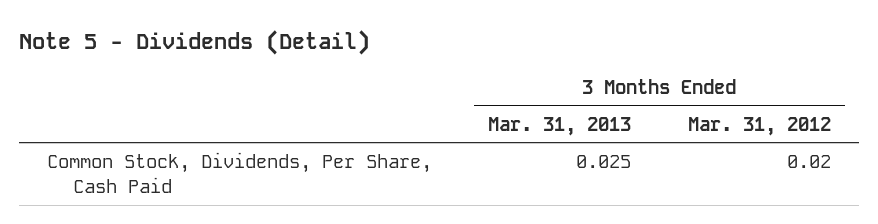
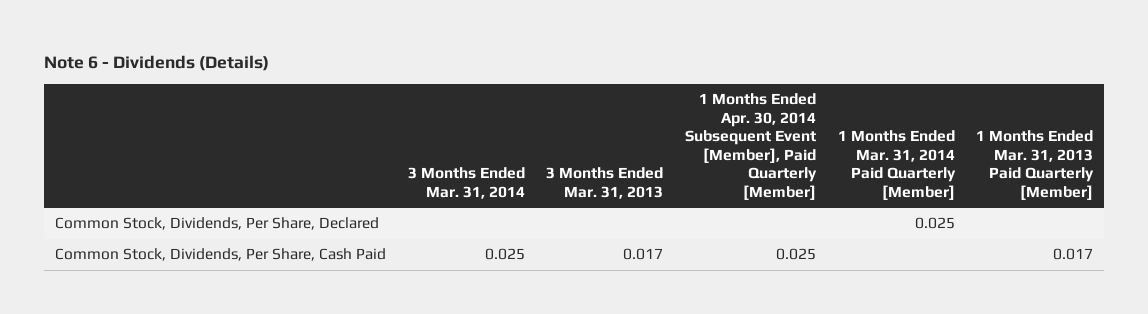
- Note 5 - Dividends (Detail)
+ Note 6 - Dividends (Details)
- | 3 Months Ended Mar. 31, 2013 | 3 Months Ended Mar. 31, 2012
+ | 3 Months Ended Mar. 31, 2014 | 3 Months Ended Mar. 31, 2013 | 1 Months Ended Apr. 30, 2014 Subsequent Event [Member], Paid Quarterly [Member] | 1 Months Ended Mar. 31, 2014 Paid Quarterly [Member] | 1 Months Ended Mar. 31, 2013 Paid Quarterly [Member]
- Common Stock, Dividends, Per Share, Cash Paid | 0.025 | 0.02
+ Common Stock, Dividends, Per Share, Declared | | | | 0.025 |
+ Common Stock, Dividends, Per Share, Cash Paid | 0.025 | 0.017 | 0.025 | | 0.017

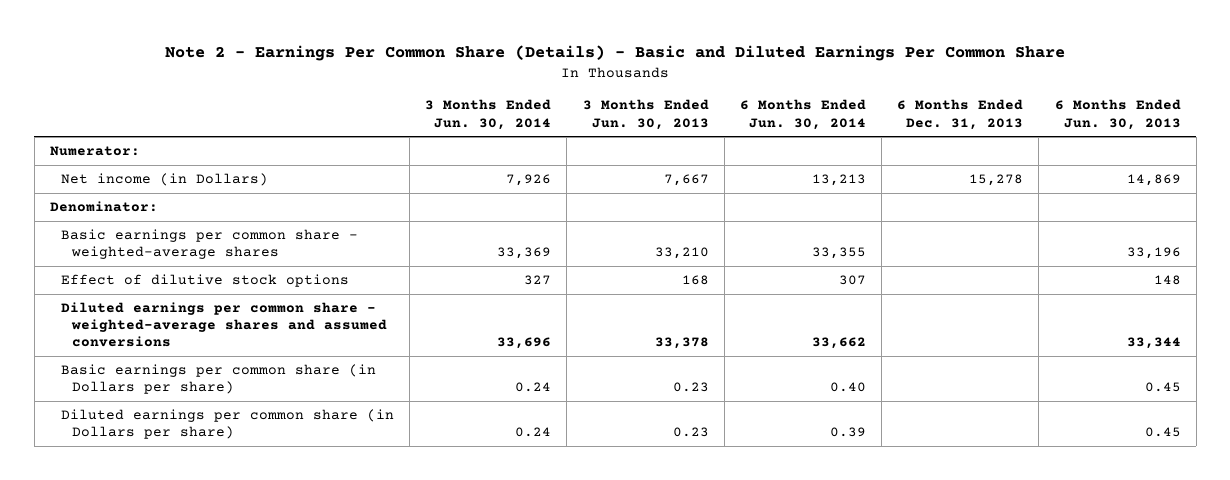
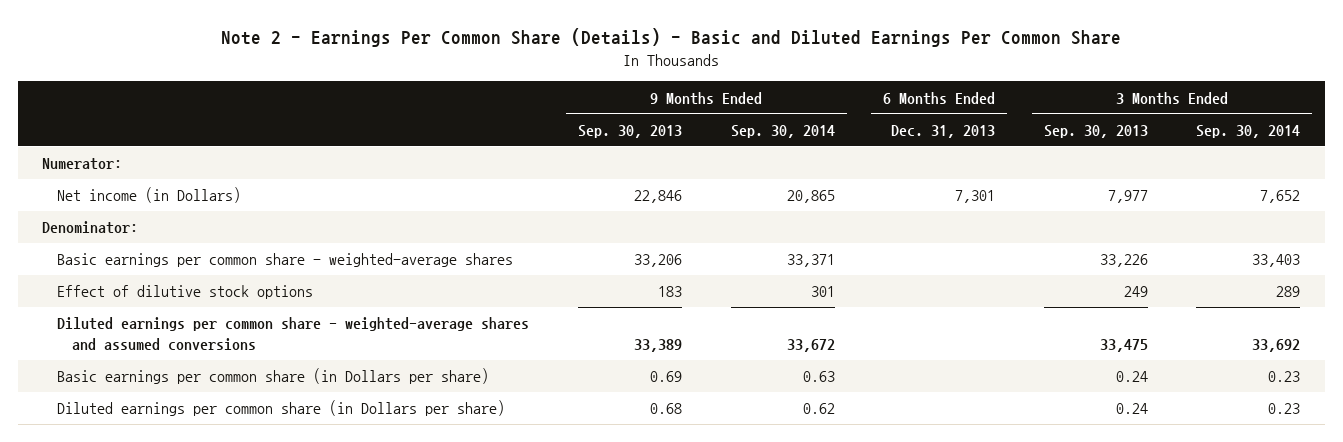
- | 3 Months Ended Jun. 30, 2014 | 3 Months Ended Jun. 30, 2013 | 6 Months Ended Jun. 30, 2014 | 6 Months Ended Dec. 31, 2013 | 6 Months Ended Jun. 30, 2013
+ | 9 Months Ended Sep. 30, 2013 | 9 Months Ended Sep. 30, 2014 | 6 Months Ended Dec. 31, 2013 | 3 Months Ended Sep. 30, 2013 | 3 Months Ended Sep. 30, 2014
- Net income (in Dollars) | 7,926 | 7,667 | 13,213 | 15,278 | 14,869
+ Net income (in Dollars) | 22,846 | 20,865 | 7,301 | 7,977 | 7,652

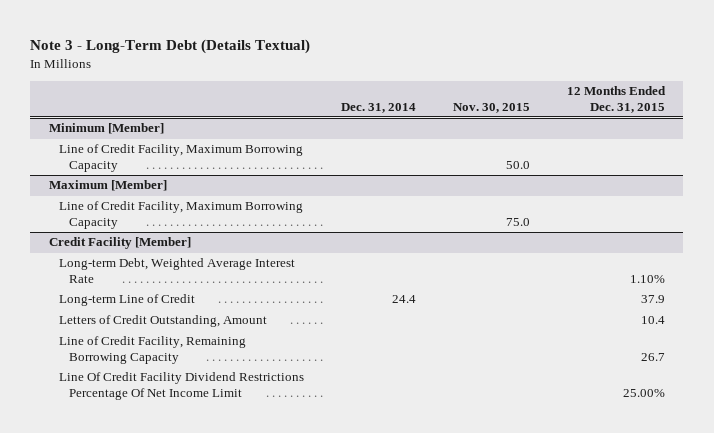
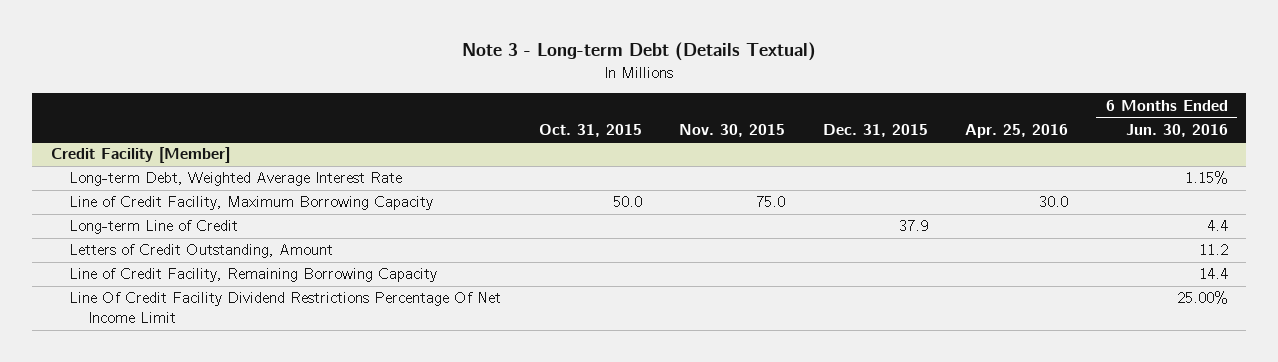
- Note 3 - Long-Term Debt (Details Textual)
+ Note 3 - Long-term Debt (Details Textual)
- | Dec. 31, 2014 | Nov. 30, 2015 | 12 Months Ended Dec. 31, 2015
+ | Oct. 31, 2015 | Nov. 30, 2015 | Dec. 31, 2015 | Apr. 25, 2016 | 6 Months Ended Jun. 30, 2016
- Minimum [Member]
- Line of Credit Facility, Maximum Borrowing Capacity | | 50.0 |
- Maximum [Member]
- Line of Credit Facility, Maximum Borrowing Capacity | | 75.0 |
@ Credit Facility [Member]
+ Line of Credit Facility, Maximum Borrowing Capacity | 50.0 | 75.0 | | 30.0 |

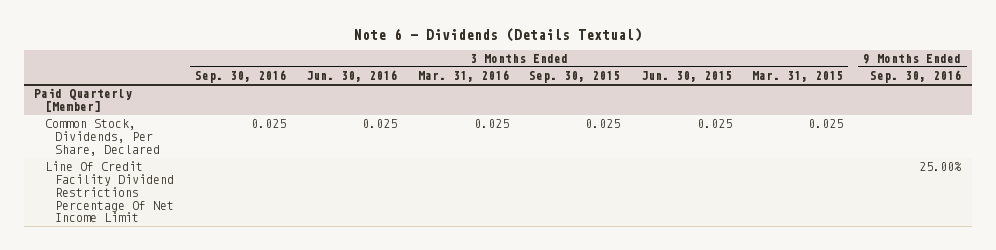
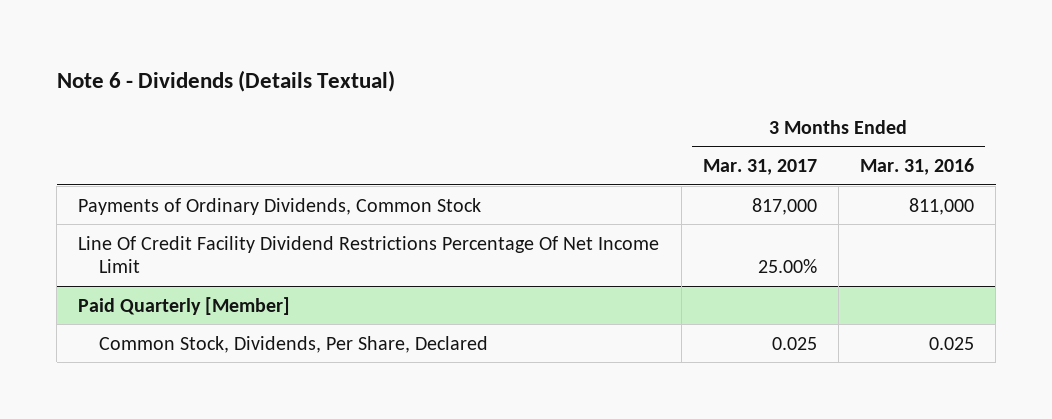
- | 3 Months Ended Sep. 30, 2016 | 3 Months Ended Jun. 30, 2016 | 3 Months Ended Mar. 31, 2016 | 3 Months Ended Sep. 30, 2015 | 3 Months Ended Jun. 30, 2015 | 3 Months Ended Mar. 31, 2015 | 9 Months Ended Sep. 30, 2016
+ | 3 Months Ended Mar. 31, 2017 | 3 Months Ended Mar. 31, 2016
+ Payments of Ordinary Dividends, Common Stock | 817,000 | 811,000
+ Line Of Credit Facility Dividend Restrictions Percentage Of Net Income Limit | 25.00% |
@ Paid Quarterly [Member]
- Line Of Credit Facility Dividend Restrictions Percentage Of Net Income Limit | | | | | | | 25.00%

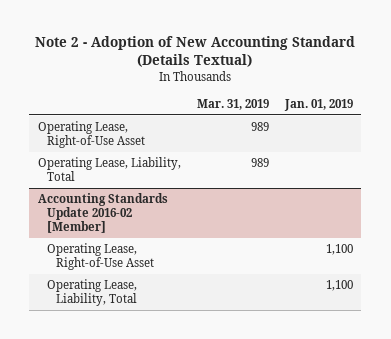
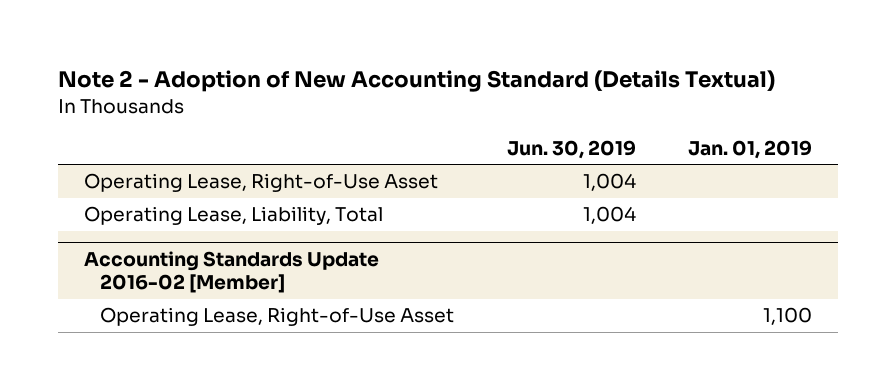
- | Mar. 31, 2019 | Jan. 01, 2019
+ | Jun. 30, 2019 | Jan. 01, 2019
@ Accounting Standards Update 2016-02 [Member]
- Operating Lease, Liability, Total | | 1,100

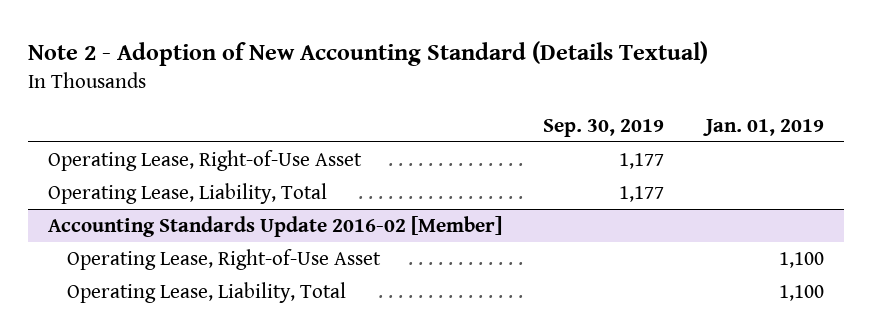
- | Jun. 30, 2019 | Jan. 01, 2019
+ | Sep. 30, 2019 | Jan. 01, 2019
@ Accounting Standards Update 2016-02 [Member]
+ Operating Lease, Liability, Total | | 1,100

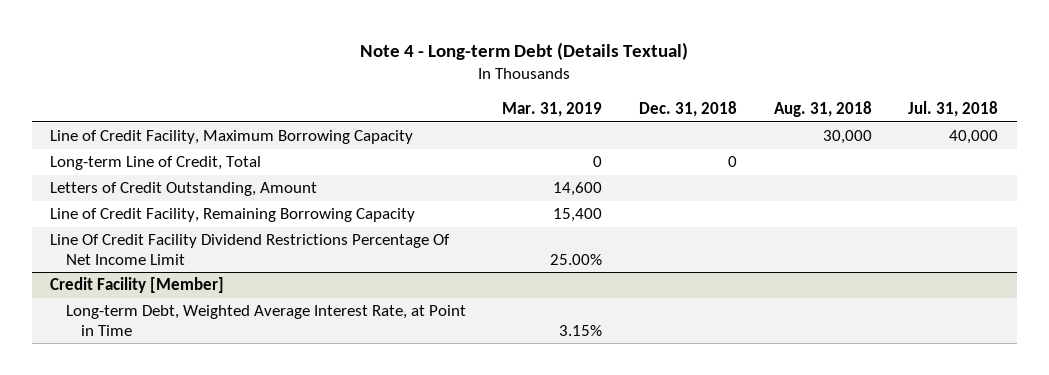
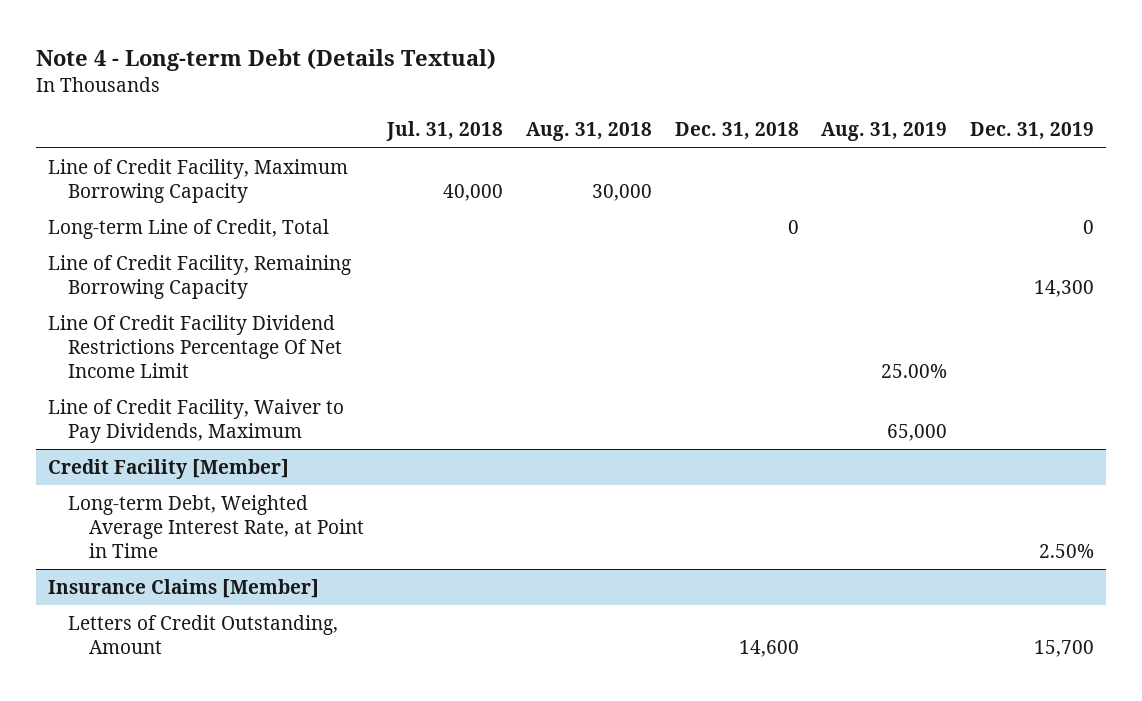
- | Mar. 31, 2019 | Dec. 31, 2018 | Aug. 31, 2018 | Jul. 31, 2018
+ | Jul. 31, 2018 | Aug. 31, 2018 | Dec. 31, 2018 | Aug. 31, 2019 | Dec. 31, 2019
- Letters of Credit Outstanding, Amount | 14,600 | | |
+ Line of Credit Facility, Waiver to Pay Dividends, Maximum | | | | 65,000 |
+ Insurance Claims [Member]
+ Letters of Credit Outstanding, Amount | | | 14,600 | | 15,700

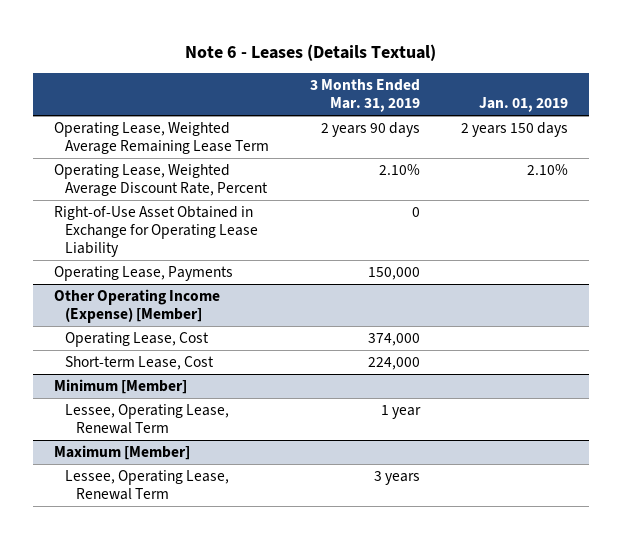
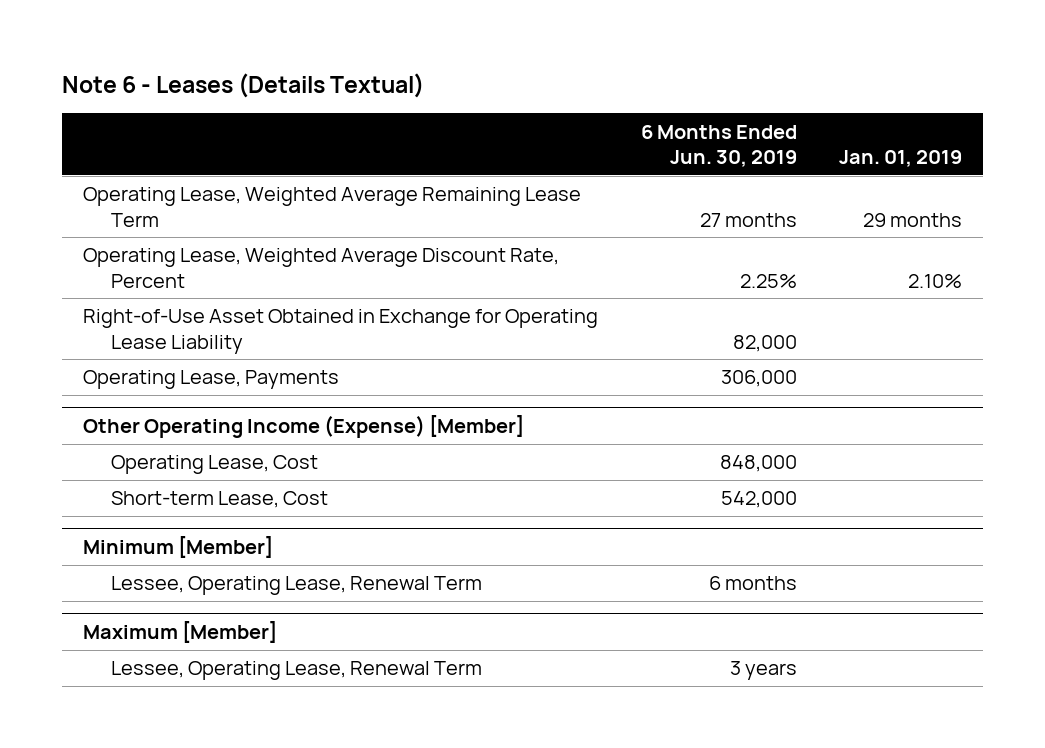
- | 3 Months Ended Mar. 31, 2019 | Jan. 01, 2019
+ | 6 Months Ended Jun. 30, 2019 | Jan. 01, 2019
- Operating Lease, Weighted Average Remaining Lease Term | 2 years 90 days | 2 years 150 days
+ Operating Lease, Weighted Average Remaining Lease Term | 27 months | 29 months

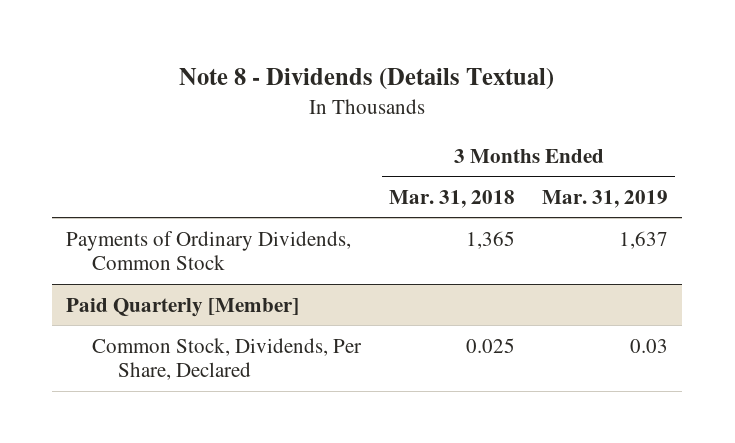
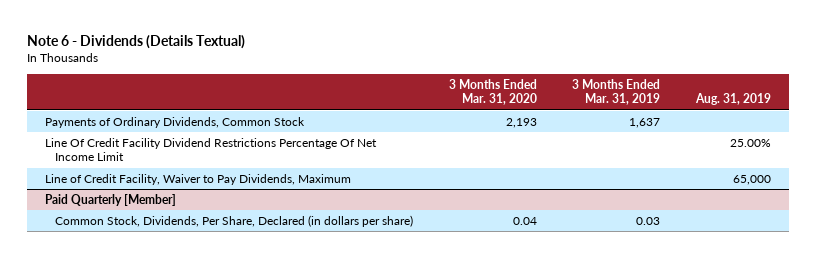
- Note 8 - Dividends (Details Textual)
+ Note 6 - Dividends (Details Textual)
- | 3 Months Ended Mar. 31, 2018 | 3 Months Ended Mar. 31, 2019
+ | 3 Months Ended Mar. 31, 2020 | 3 Months Ended Mar. 31, 2019 | Aug. 31, 2019
+ Line Of Credit Facility Dividend Restrictions Percentage Of Net Income Limit | | | 25.00%
+ Line of Credit Facility, Waiver to Pay Dividends, Maximum | | | 65,000
@ Paid Quarterly [Member]
- Common Stock, Dividends, Per Share, Declared | 0.025 | 0.03
+ Common Stock, Dividends, Per Share, Declared (in dollars per share) | 0.04 | 0.03 |

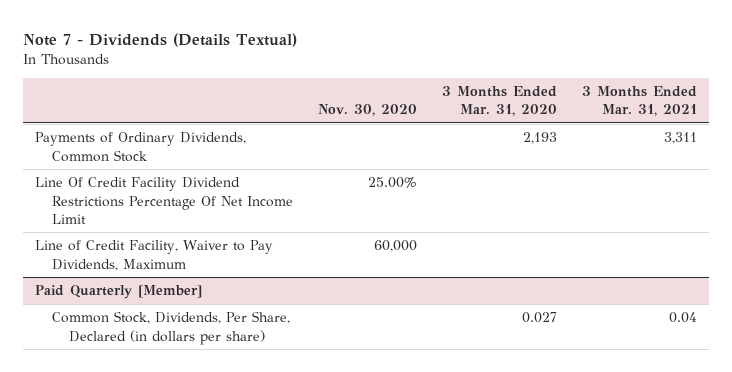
- Note 6 - Dividends (Details Textual)
+ Note 7 - Dividends (Details Textual)
- | 3 Months Ended Mar. 31, 2020 | 3 Months Ended Mar. 31, 2019 | Aug. 31, 2019
+ | Nov. 30, 2020 | 3 Months Ended Mar. 31, 2020 | 3 Months Ended Mar. 31, 2021
@ Paid Quarterly [Member]
- Common Stock, Dividends, Per Share, Declared (in dollars per share) | 0.04 | 0.03 |
+ Common Stock, Dividends, Per Share, Declared (in dollars per share) | | 0.027 | 0.04

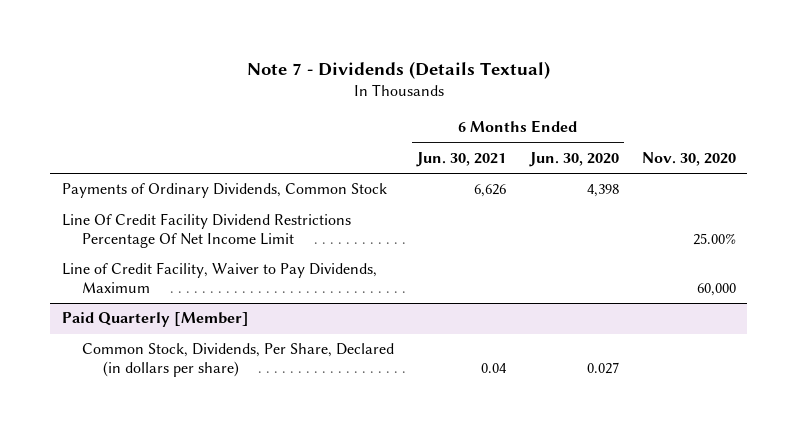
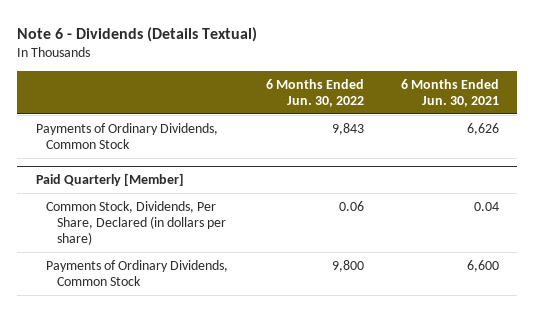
- Note 7 - Dividends (Details Textual)
+ Note 6 - Dividends (Details Textual)
- | 6 Months Ended Jun. 30, 2021 | 6 Months Ended Jun. 30, 2020 | Nov. 30, 2020
+ | 6 Months Ended Jun. 30, 2022 | 6 Months Ended Jun. 30, 2021
- Line Of Credit Facility Dividend Restrictions Percentage Of Net Income Limit | | | 25.00%
- Line of Credit Facility, Waiver to Pay Dividends, Maximum | | | 60,000
@ Paid Quarterly [Member]
+ Payments of Ordinary Dividends, Common Stock | 9,800 | 6,600

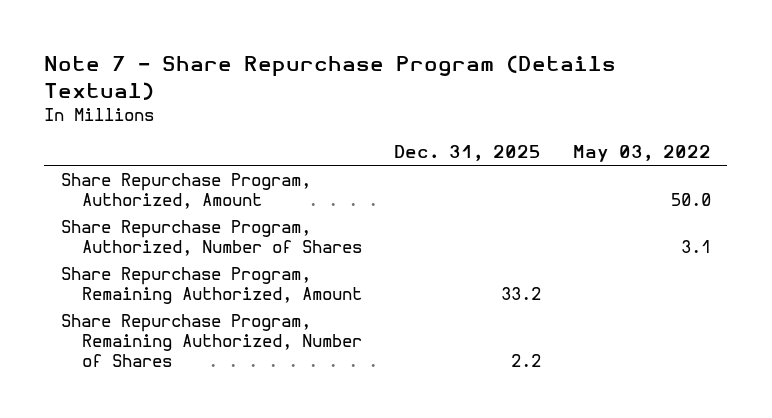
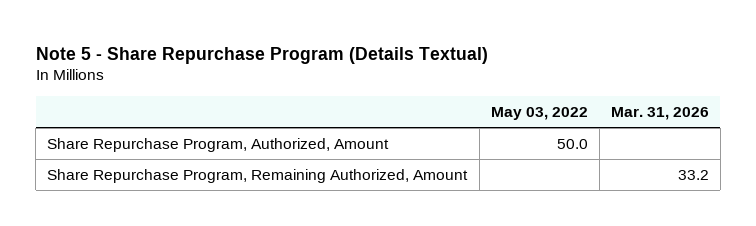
- Note 7 - Share Repurchase Program (Details Textual)
+ Note 5 - Share Repurchase Program (Details Textual)
- | Dec. 31, 2025 | May 03, 2022
+ | May 03, 2022 | Mar. 31, 2026
- Share Repurchase Program, Authorized, Number of Shares | | 3.1
- Share Repurchase Program, Remaining Authorized, Number of Shares | 2.2 |

